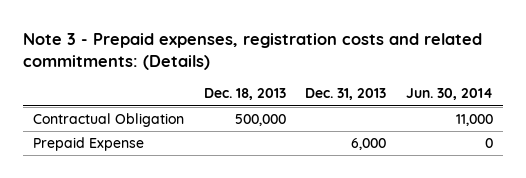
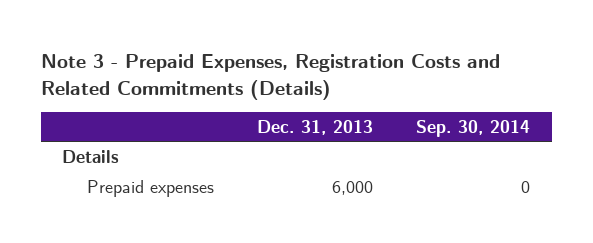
- Note 3 - Prepaid expenses, registration costs and related commitments: (Details)
+ Note 3 - Prepaid Expenses, Registration Costs and Related Commitments (Details)
- | Dec. 18, 2013 | Dec. 31, 2013 | Jun. 30, 2014
+ | Dec. 31, 2013 | Sep. 30, 2014
- Contractual Obligation | 500,000 | | 11,000
- Prepaid Expense | | 6,000 | 0
+ Details
+ Prepaid expenses | 6,000 | 0

